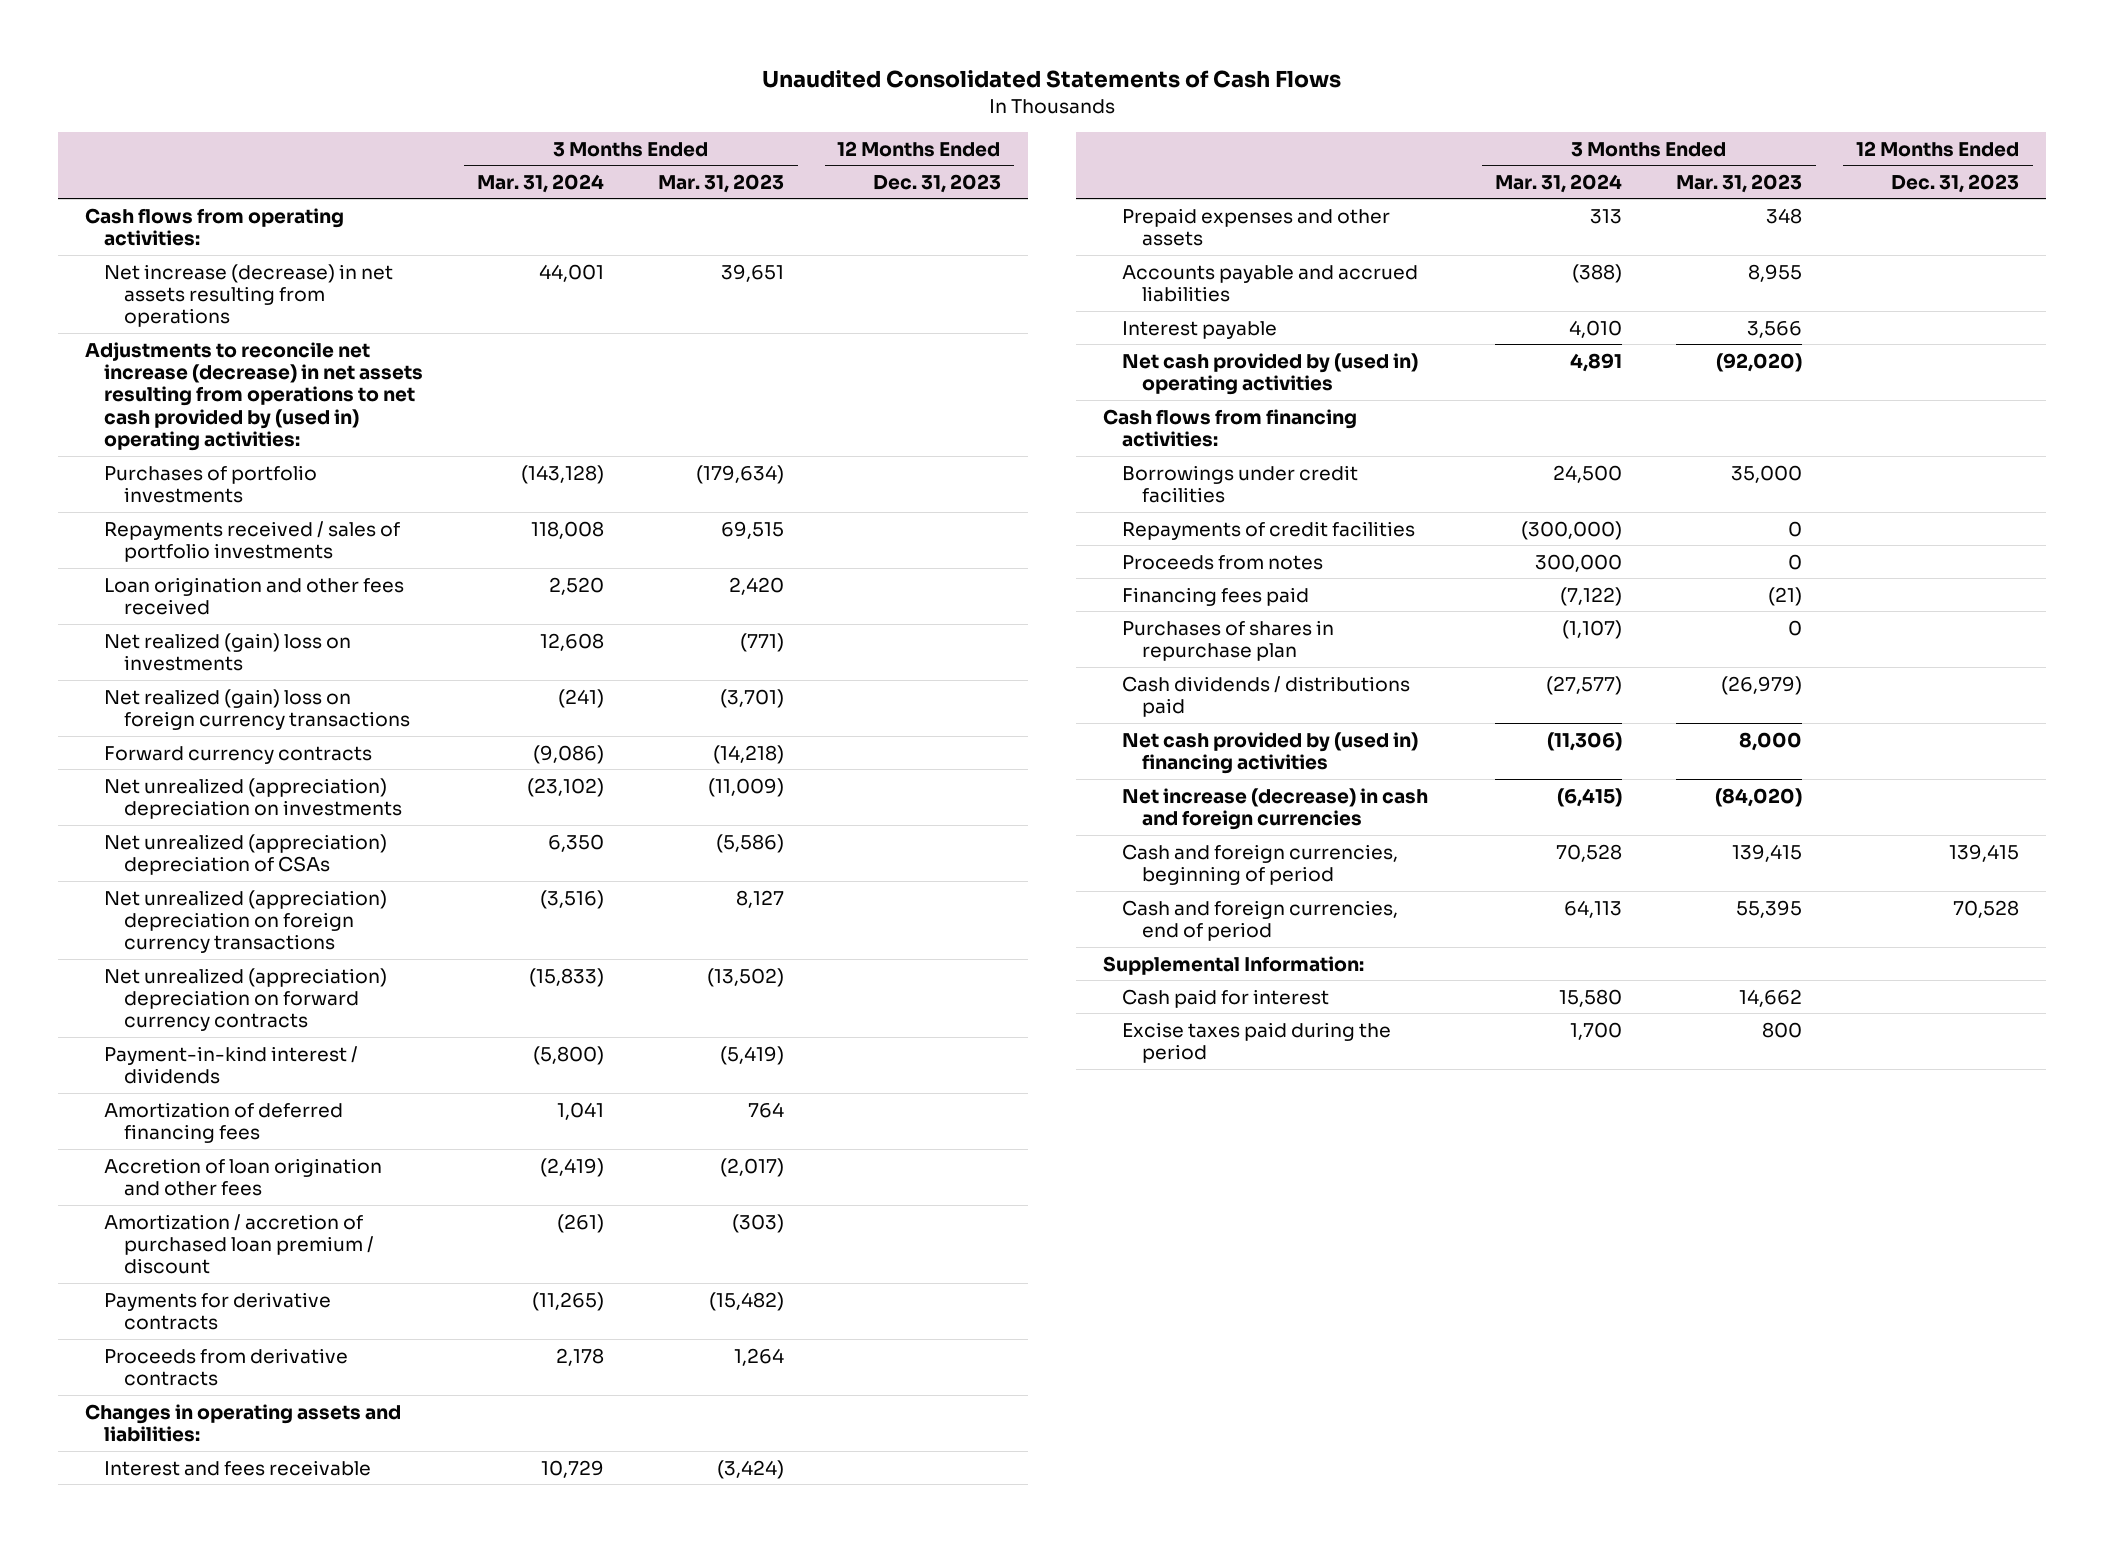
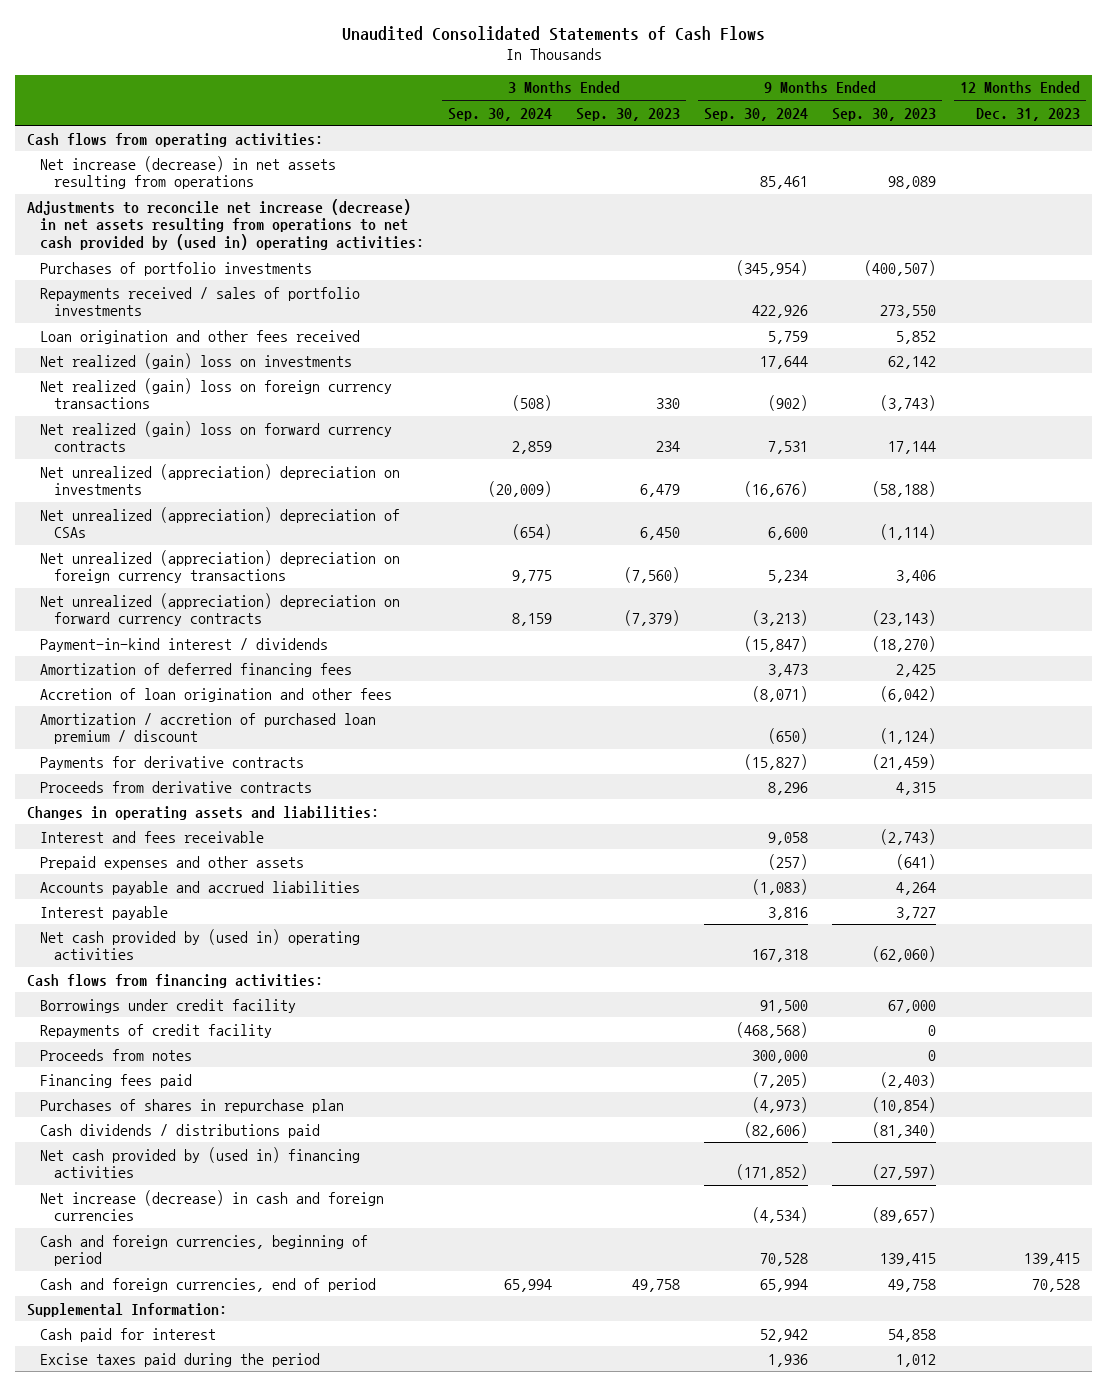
- | 3 Months Ended Mar. 31, 2024 | 3 Months Ended Mar. 31, 2023 | 12 Months Ended Dec. 31, 2023
+ | 3 Months Ended Sep. 30, 2024 | 3 Months Ended Sep. 30, 2023 | 9 Months Ended Sep. 30, 2024 | 9 Months Ended Sep. 30, 2023 | 12 Months Ended Dec. 31, 2023
- Forward currency contracts | (9,086) | (14,218) |
+ Net realized (gain) loss on forward currency contracts | 2,859 | 234 | 7,531 | 17,144 |
- Borrowings under credit facilities | 24,500 | 35,000 |
- Repayments of credit facilities | (300,000) | 0 |
+ Borrowings under credit facility | | | 91,500 | 67,000 |
+ Repayments of credit facility | | | (468,568) | 0 |

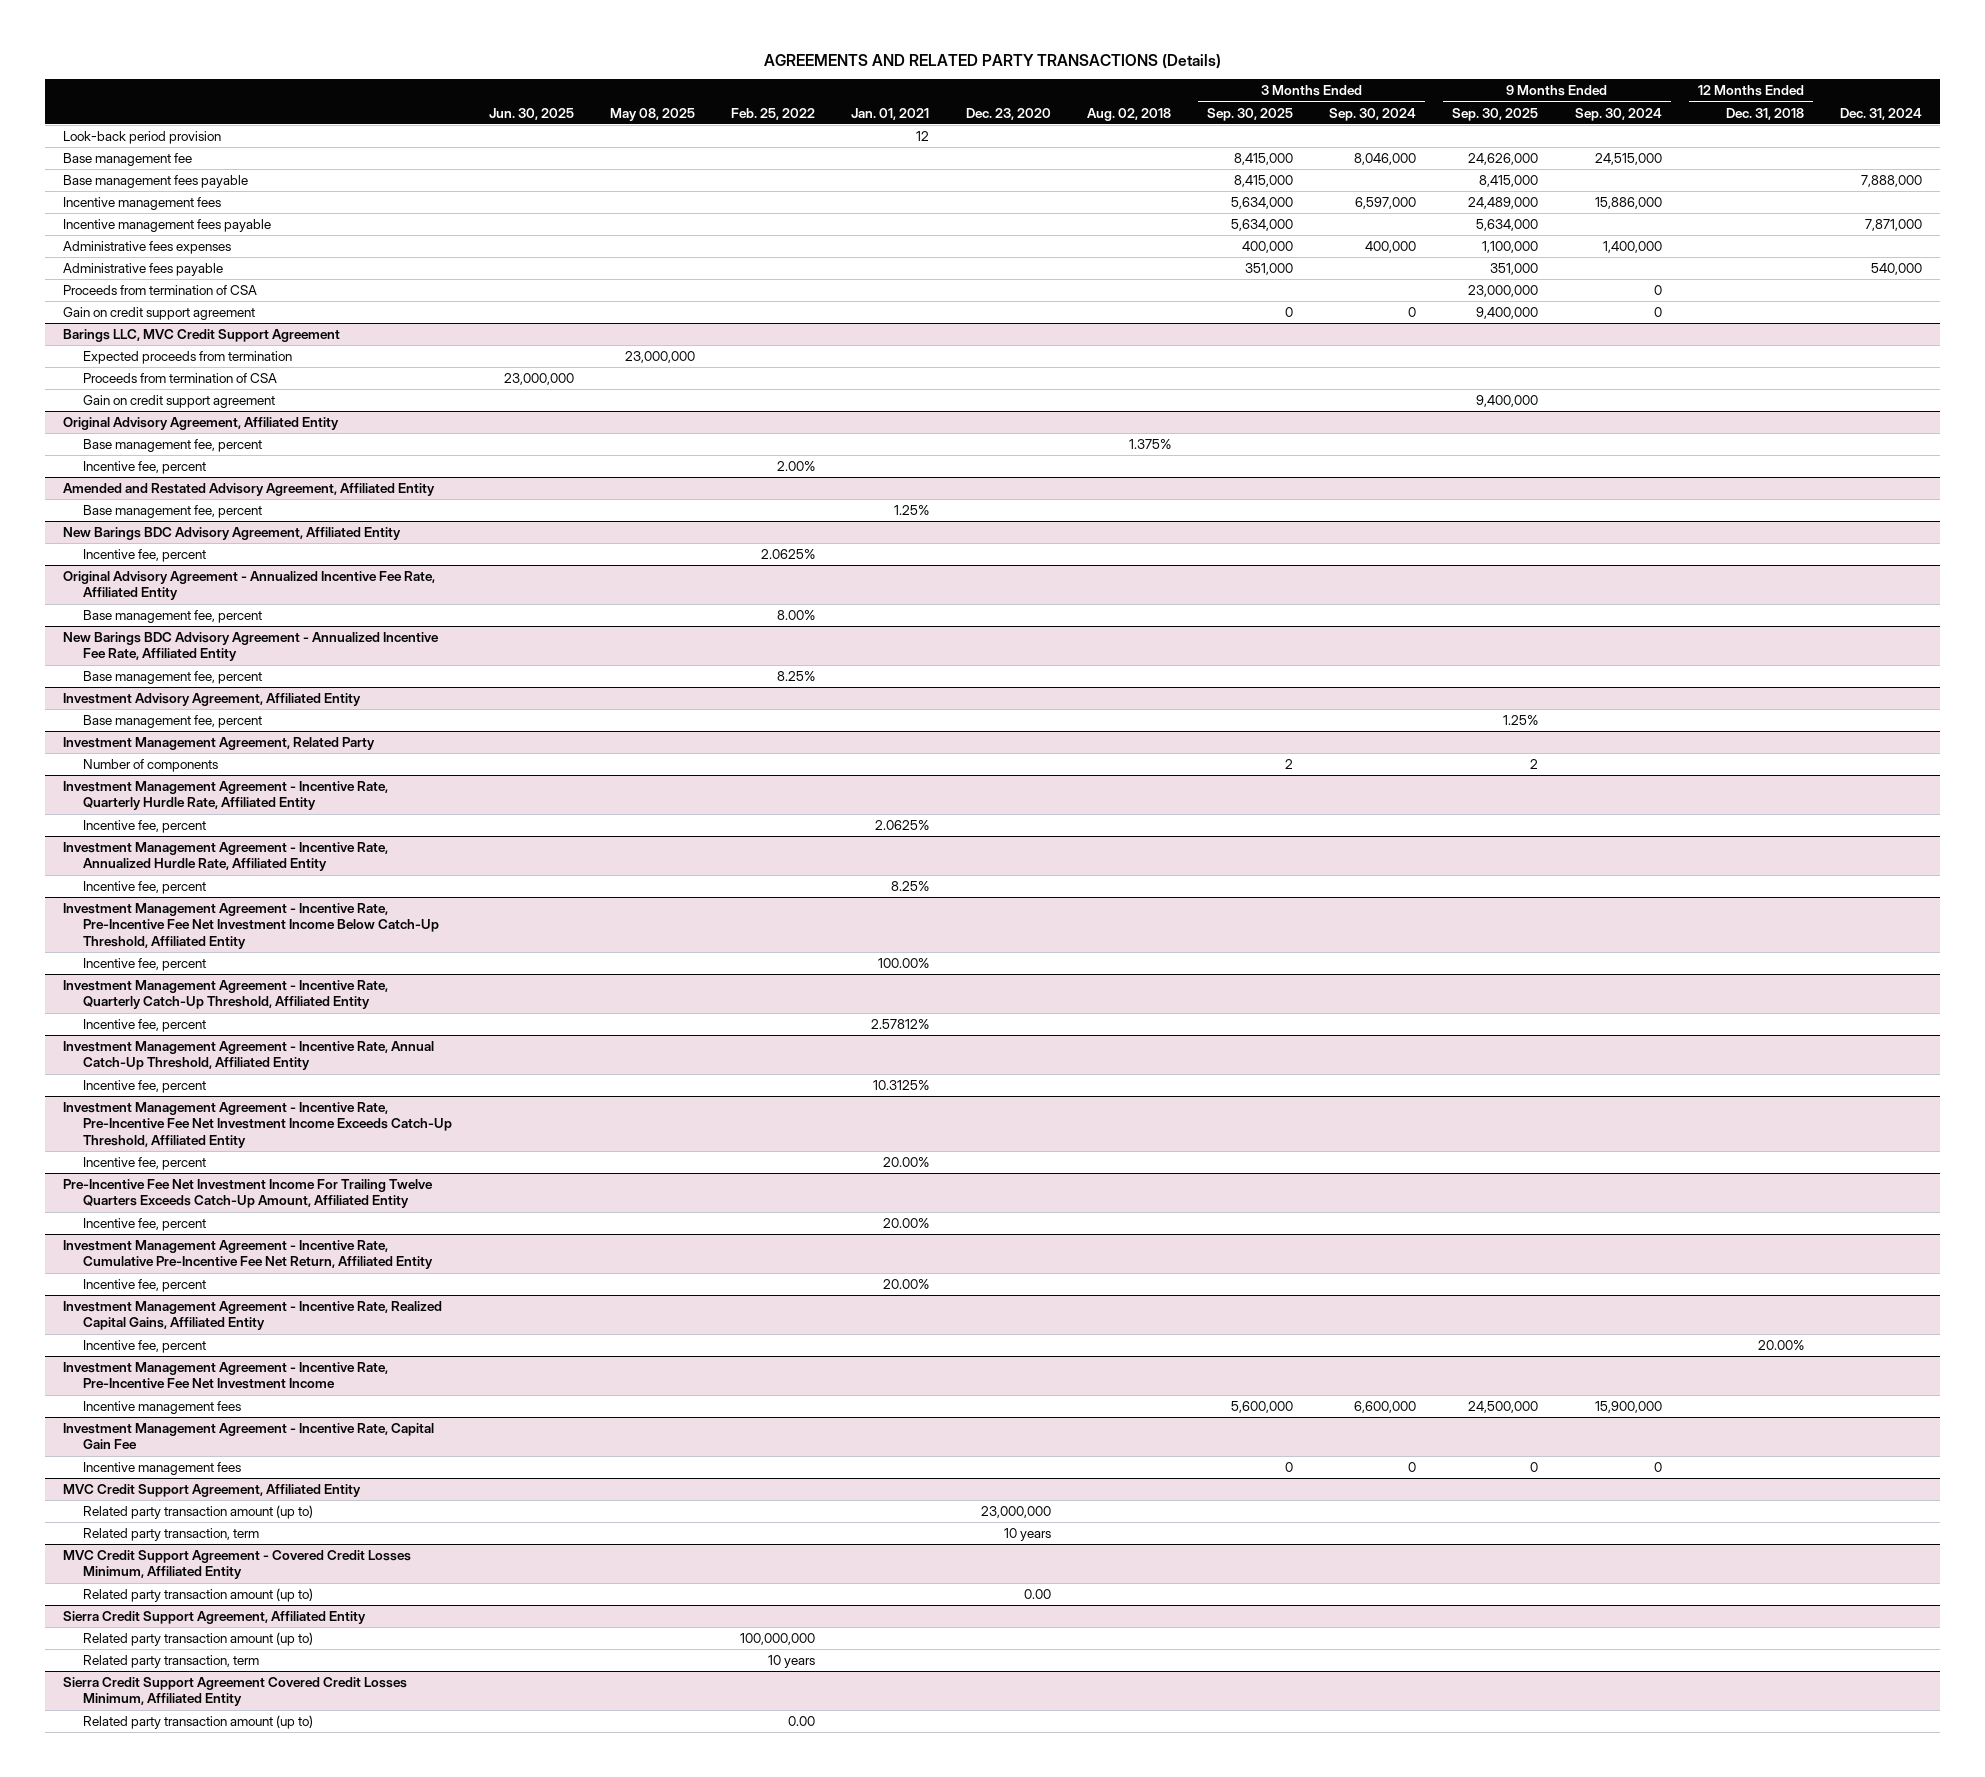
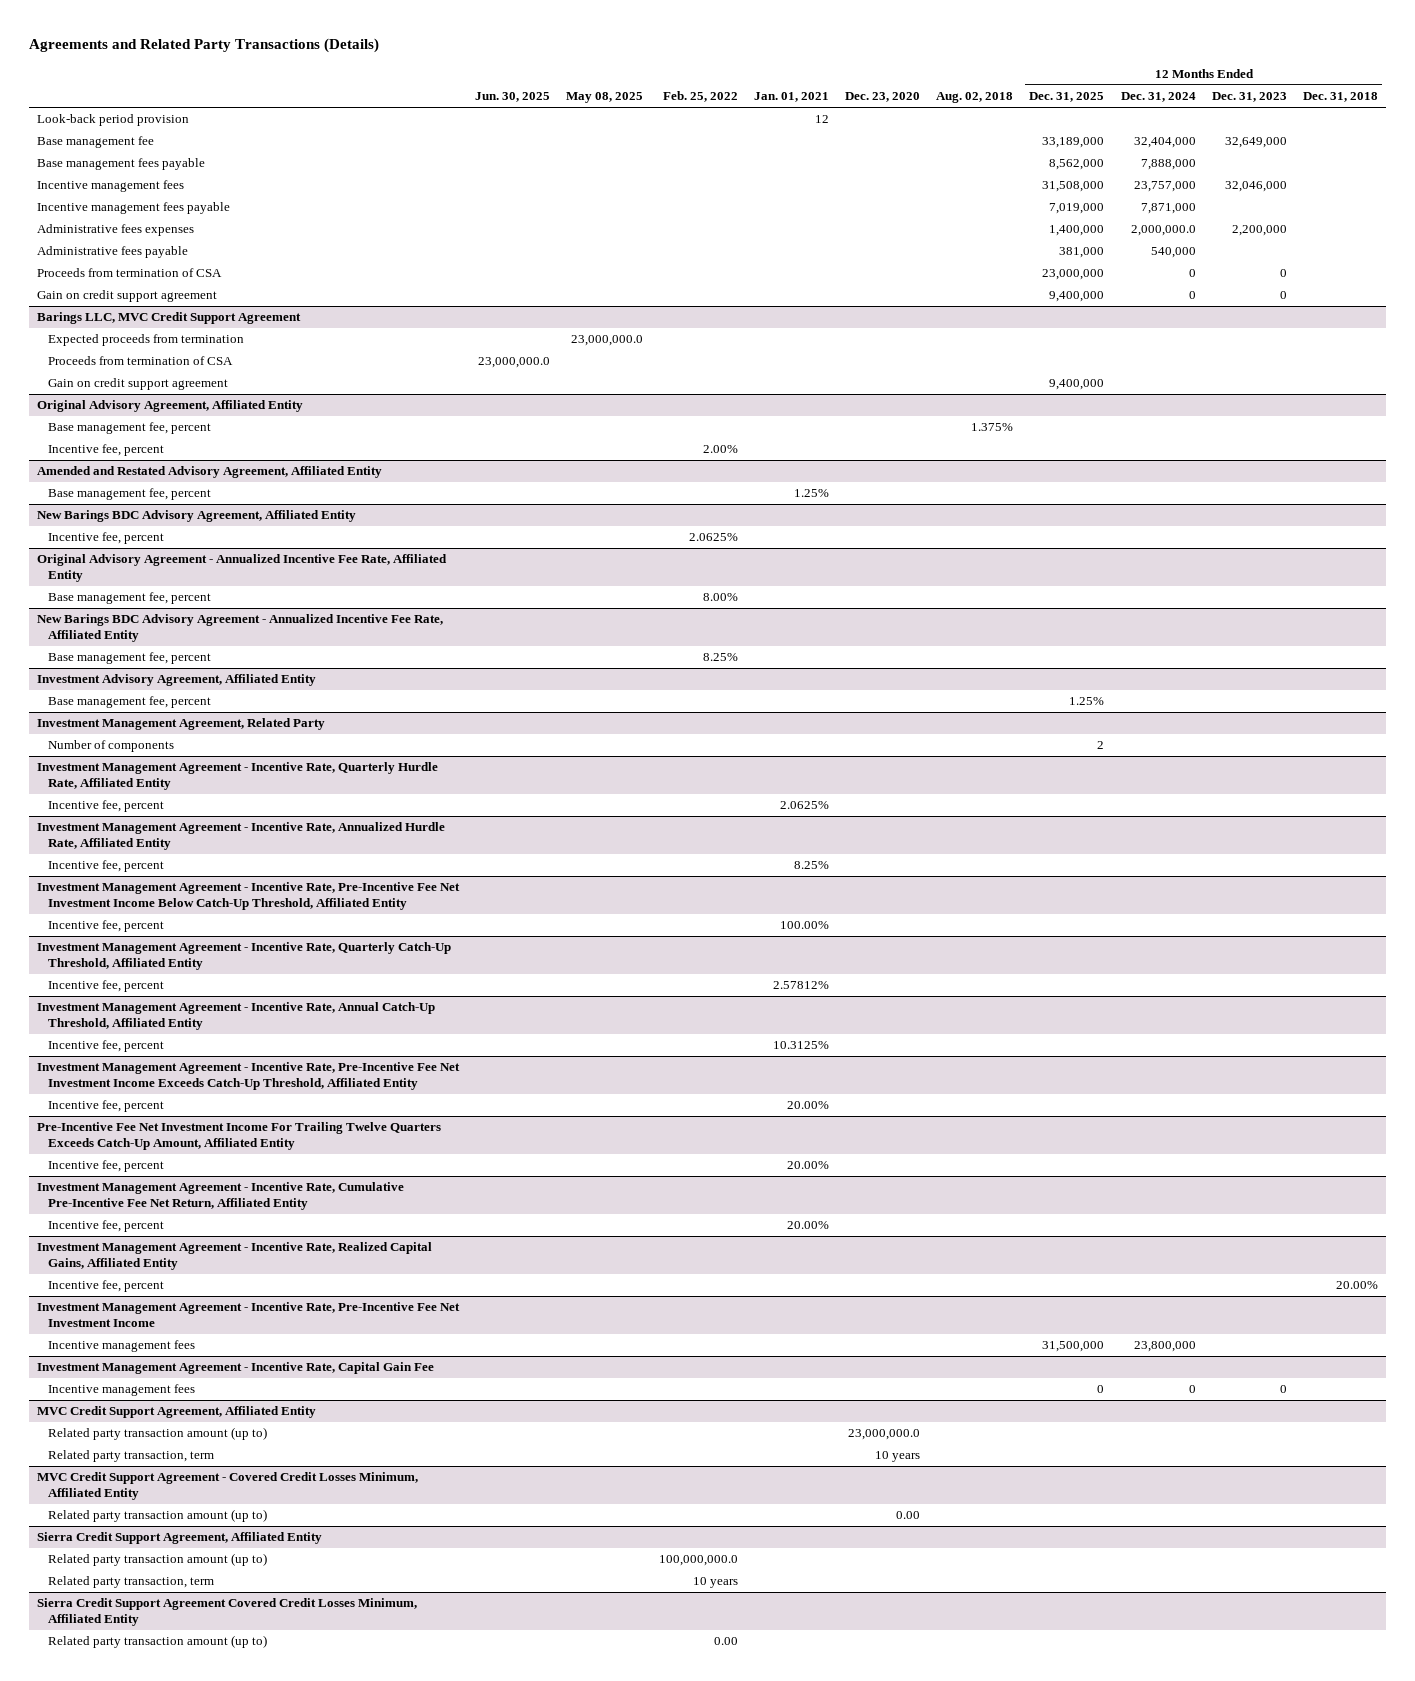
- AGREEMENTS AND RELATED PARTY TRANSACTIONS (Details)
+ Agreements and Related Party Transactions (Details)
- | Jun. 30, 2025 | May 08, 2025 | Feb. 25, 2022 | Jan. 01, 2021 | Dec. 23, 2020 | Aug. 02, 2018 | 3 Months Ended Sep. 30, 2025 | 3 Months Ended Sep. 30, 2024 | 9 Months Ended Sep. 30, 2025 | 9 Months Ended Sep. 30, 2024 | 12 Months Ended Dec. 31, 2018 | Dec. 31, 2024
+ | Jun. 30, 2025 | May 08, 2025 | Feb. 25, 2022 | Jan. 01, 2021 | Dec. 23, 2020 | Aug. 02, 2018 | 12 Months Ended Dec. 31, 2025 | 12 Months Ended Dec. 31, 2024 | 12 Months Ended Dec. 31, 2023 | 12 Months Ended Dec. 31, 2018
@ Barings LLC, MVC Credit Support Agreement
- Expected proceeds from termination | | 23,000,000 | | | | | | | | | |
- Proceeds from termination of CSA | 23,000,000 | | | | | | | | | | |
+ Expected proceeds from termination | | 23,000,000.0 | | | | | | | |
+ Proceeds from termination of CSA | 23,000,000.0 | | | | | | | | |
@ MVC Credit Support Agreement, Affiliated Entity
- Related party transaction amount (up to) | | | | | 23,000,000 | | | | | | |
+ Related party transaction amount (up to) | | | | | 23,000,000.0 | | | | |
@ Sierra Credit Support Agreement, Affiliated Entity
- Related party transaction amount (up to) | | | 100,000,000 | | | | | | | | |
+ Related party transaction amount (up to) | | | 100,000,000.0 | | | | | | |

